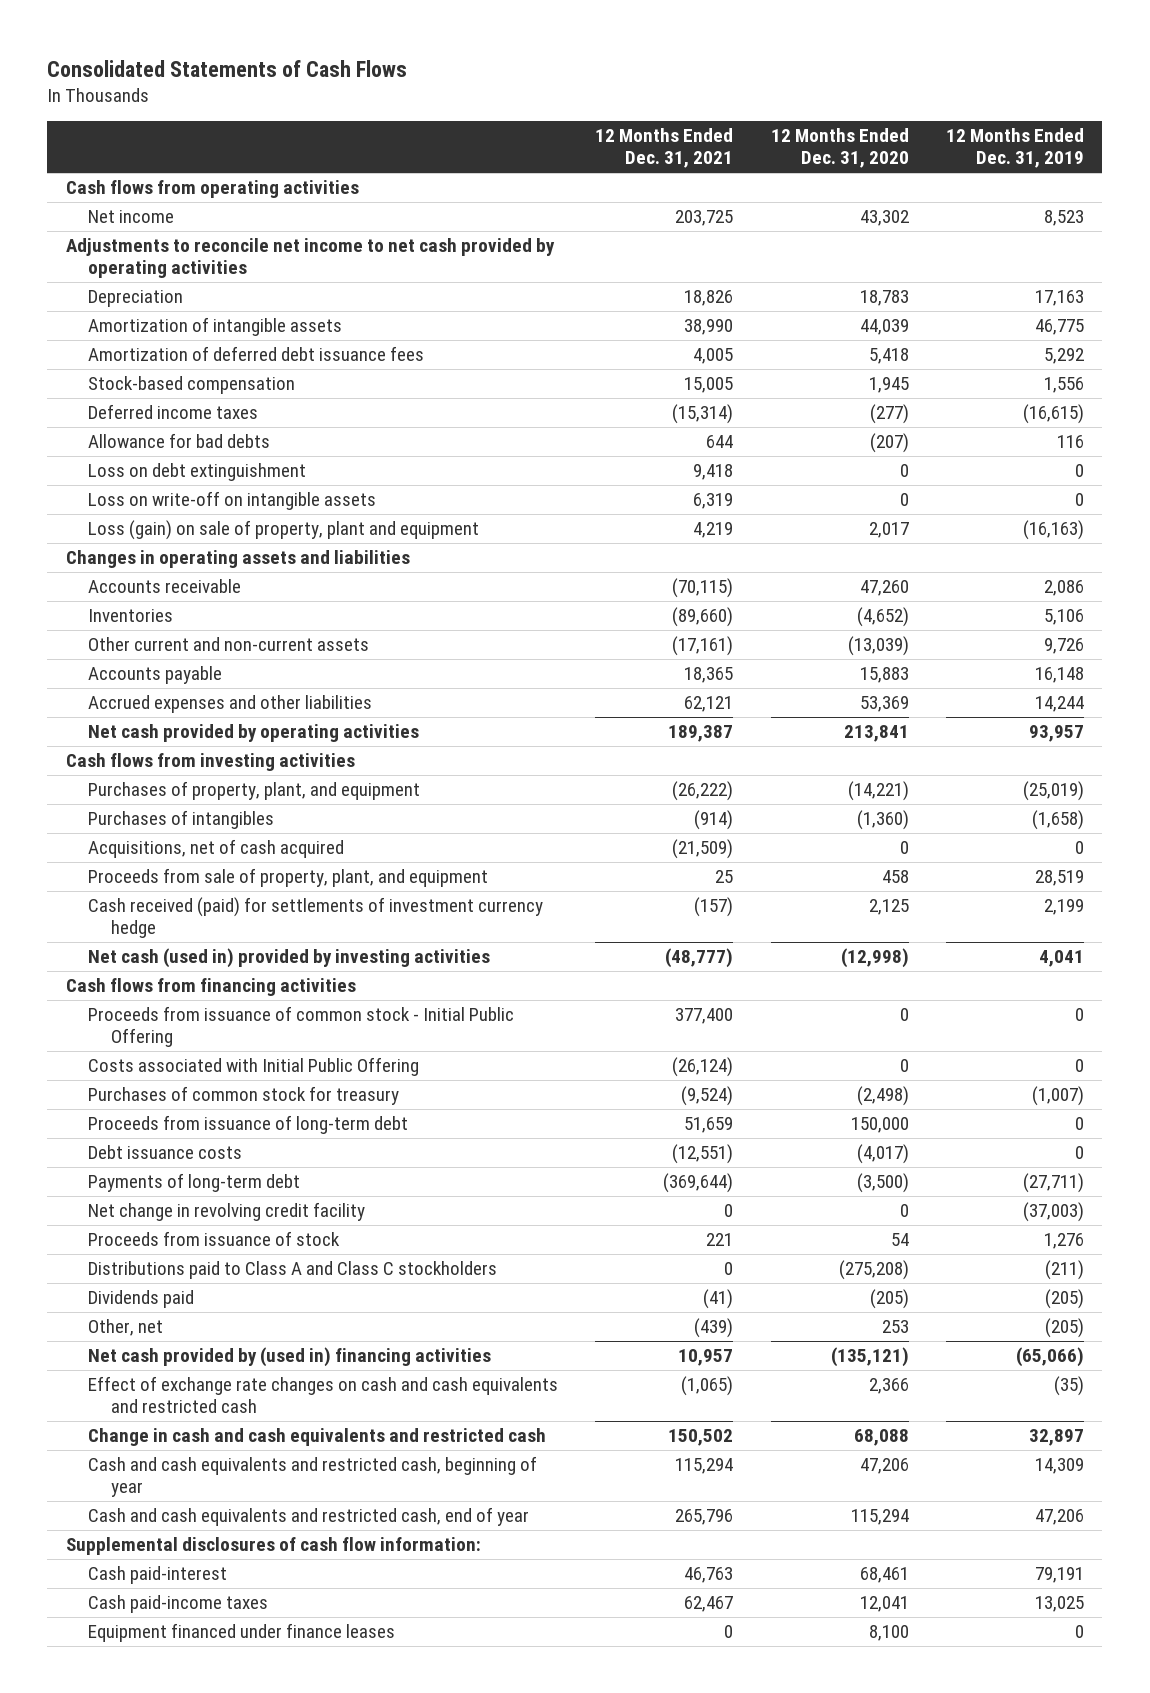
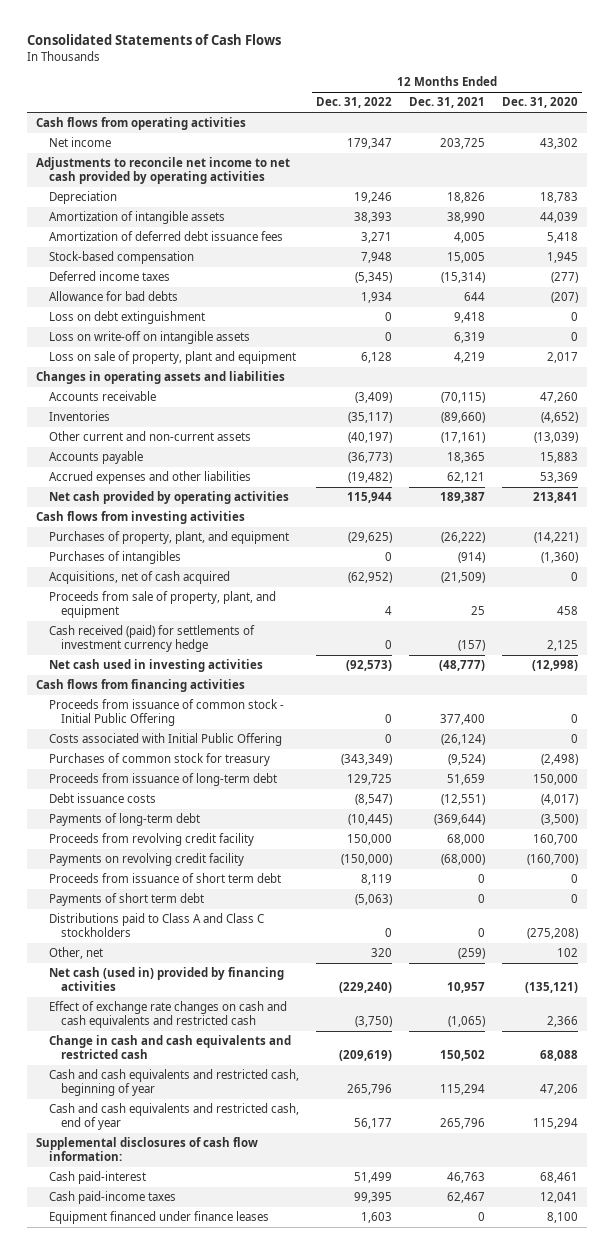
- | 12 Months Ended Dec. 31, 2021 | 12 Months Ended Dec. 31, 2020 | 12 Months Ended Dec. 31, 2019
+ | 12 Months Ended Dec. 31, 2022 | 12 Months Ended Dec. 31, 2021 | 12 Months Ended Dec. 31, 2020
- Loss (gain) on sale of property, plant and equipment | 4,219 | 2,017 | (16,163)
+ Loss on sale of property, plant and equipment | 6,128 | 4,219 | 2,017
- Net cash (used in) provided by investing activities | (48,777) | (12,998) | 4,041
+ Net cash used in investing activities | (92,573) | (48,777) | (12,998)
- Net change in revolving credit facility | 0 | 0 | (37,003)
- Proceeds from issuance of stock | 221 | 54 | 1,276
+ Proceeds from revolving credit facility | 150,000 | 68,000 | 160,700
+ Payments on revolving credit facility | (150,000) | (68,000) | (160,700)
+ Proceeds from issuance of short term debt | 8,119 | 0 | 0
+ Payments of short term debt | (5,063) | 0 | 0
- Dividends paid | (41) | (205) | (205)
- Other, net | (439) | 253 | (205)
- Net cash provided by (used in) financing activities | 10,957 | (135,121) | (65,066)
+ Other, net | 320 | (259) | 102
+ Net cash (used in) provided by financing activities | (229,240) | 10,957 | (135,121)

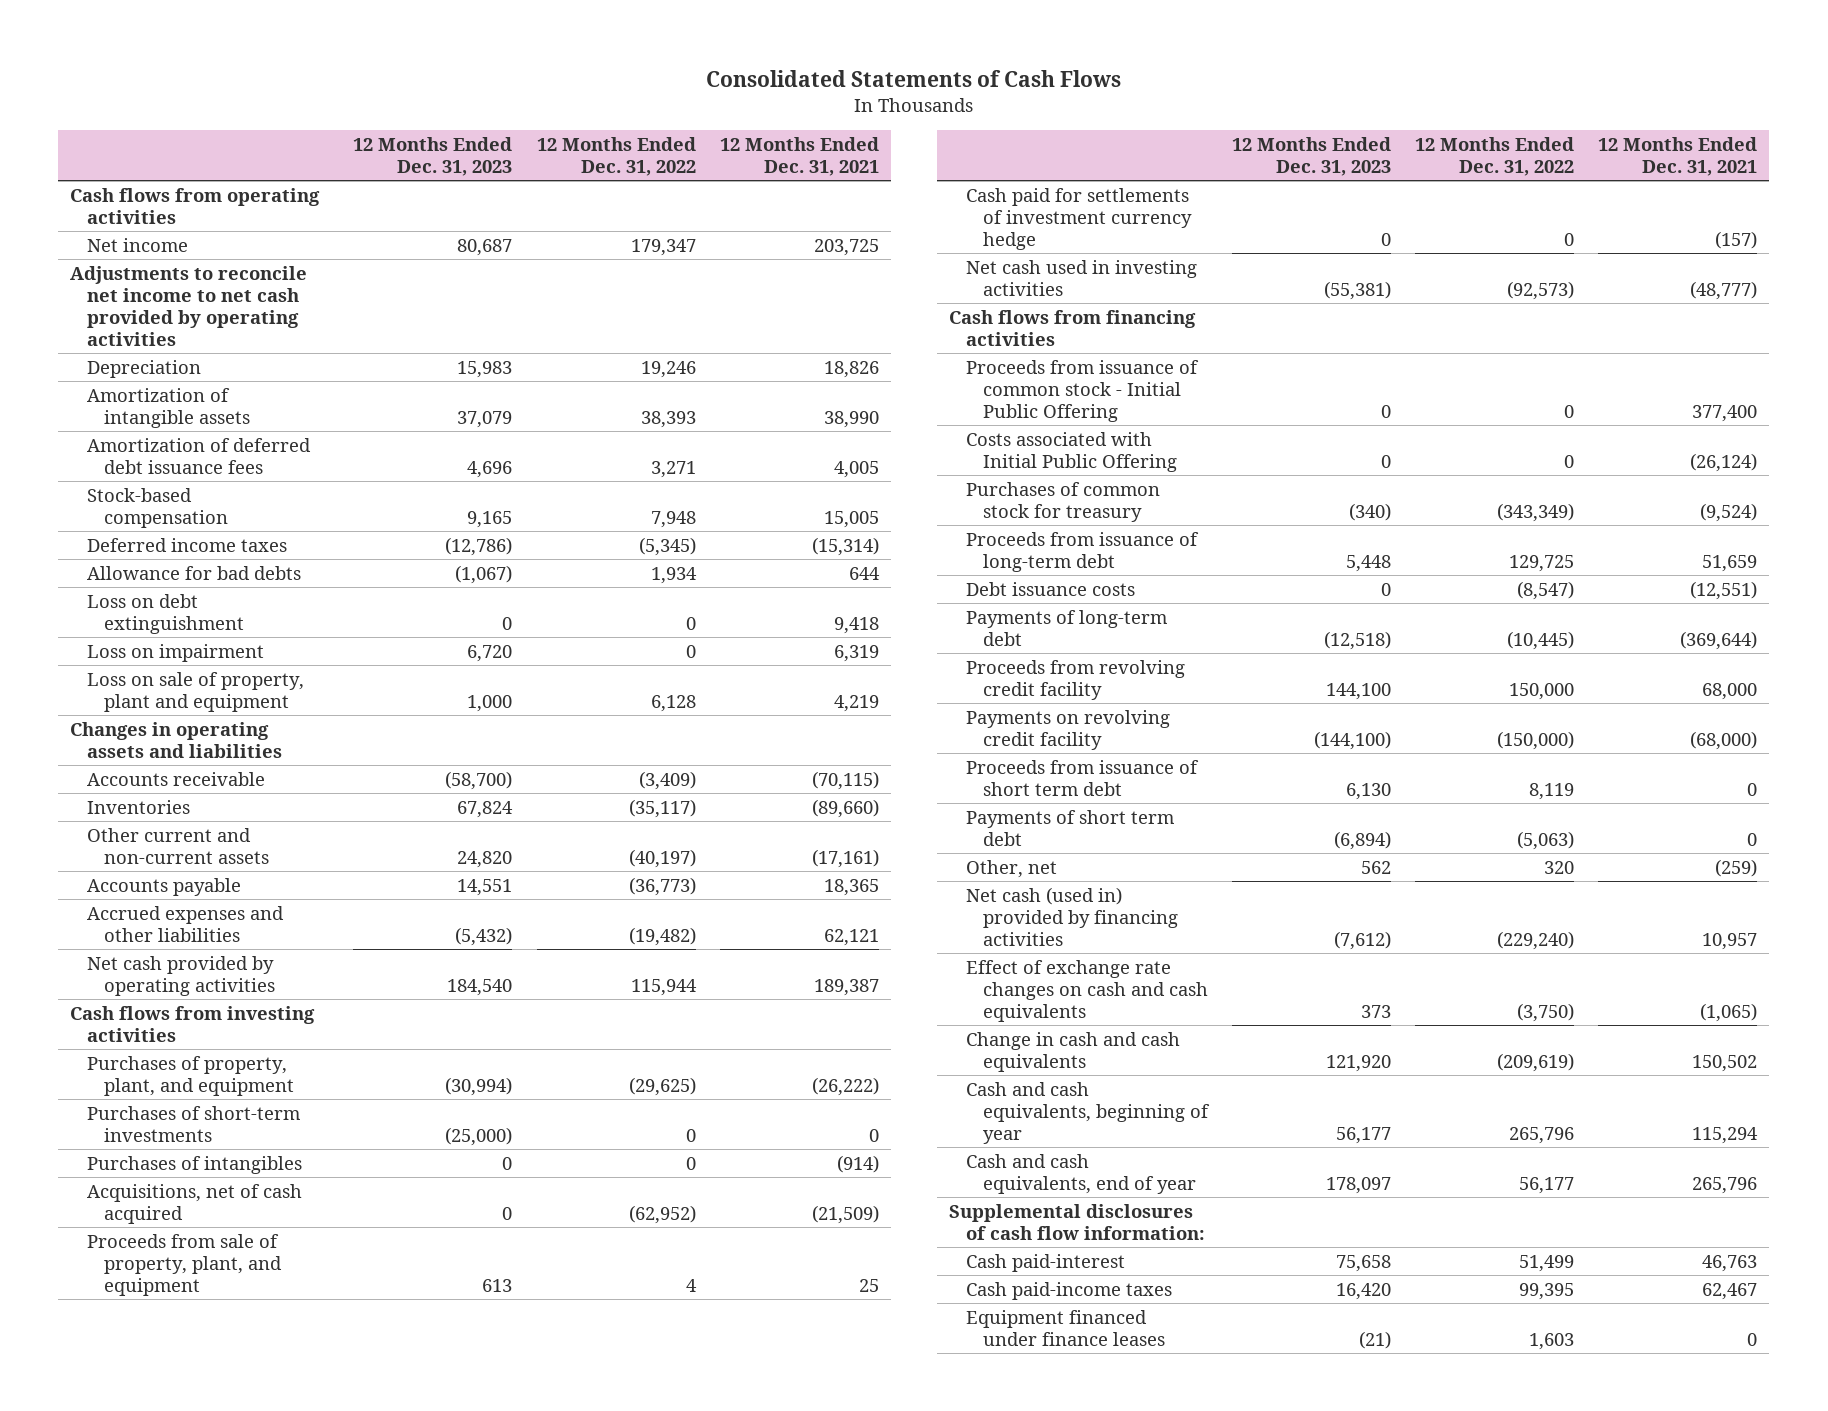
- | 12 Months Ended Dec. 31, 2022 | 12 Months Ended Dec. 31, 2021 | 12 Months Ended Dec. 31, 2020
+ | 12 Months Ended Dec. 31, 2023 | 12 Months Ended Dec. 31, 2022 | 12 Months Ended Dec. 31, 2021
- Loss on write-off on intangible assets | 0 | 6,319 | 0
+ Loss on impairment | 6,720 | 0 | 6,319
+ Purchases of short-term investments | (25,000) | 0 | 0
- Cash received (paid) for settlements of investment currency hedge | 0 | (157) | 2,125
+ Cash paid for settlements of investment currency hedge | 0 | 0 | (157)
- Distributions paid to Class A and Class C stockholders | 0 | 0 | (275,208)
- Effect of exchange rate changes on cash and cash equivalents and restricted cash | (3,750) | (1,065) | 2,366
- Change in cash and cash equivalents and restricted cash | (209,619) | 150,502 | 68,088
- Cash and cash equivalents and restricted cash, beginning of year | 265,796 | 115,294 | 47,206
- Cash and cash equivalents and restricted cash, end of year | 56,177 | 265,796 | 115,294
+ Effect of exchange rate changes on cash and cash equivalents | 373 | (3,750) | (1,065)
+ Change in cash and cash equivalents | 121,920 | (209,619) | 150,502
+ Cash and cash equivalents, beginning of year | 56,177 | 265,796 | 115,294
+ Cash and cash equivalents, end of year | 178,097 | 56,177 | 265,796

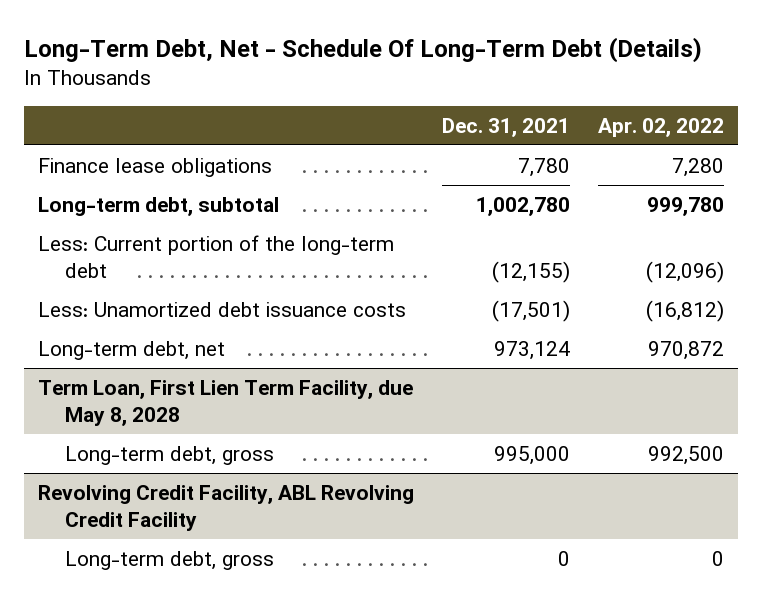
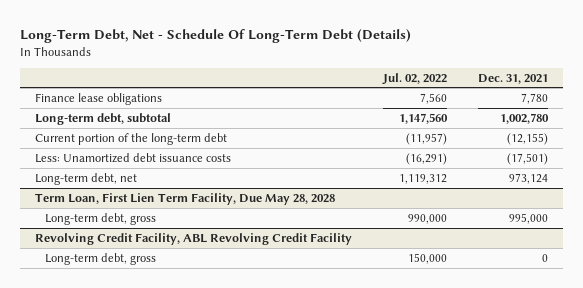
- | Dec. 31, 2021 | Apr. 02, 2022
+ | Jul. 02, 2022 | Dec. 31, 2021
- Less: Current portion of the long-term debt | (12,155) | (12,096)
+ Current portion of the long-term debt | (11,957) | (12,155)
- Term Loan, First Lien Term Facility, due May 8, 2028
+ Term Loan, First Lien Term Facility, Due May 28, 2028

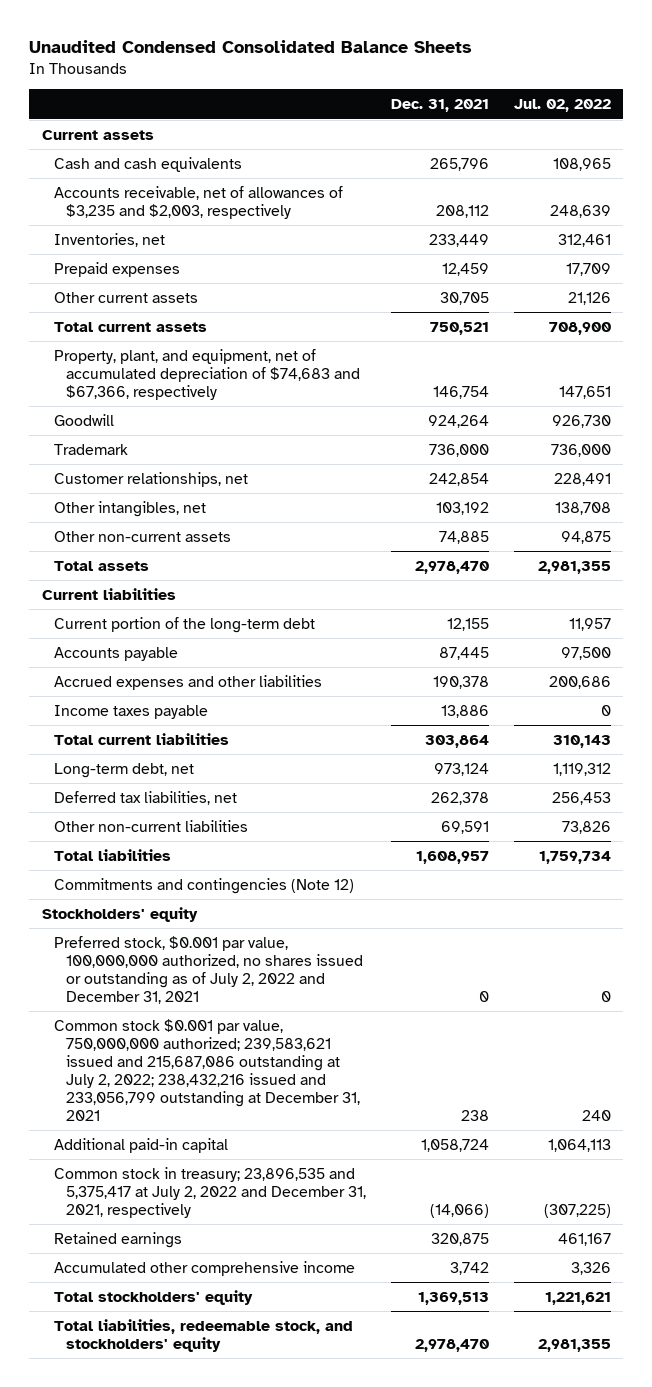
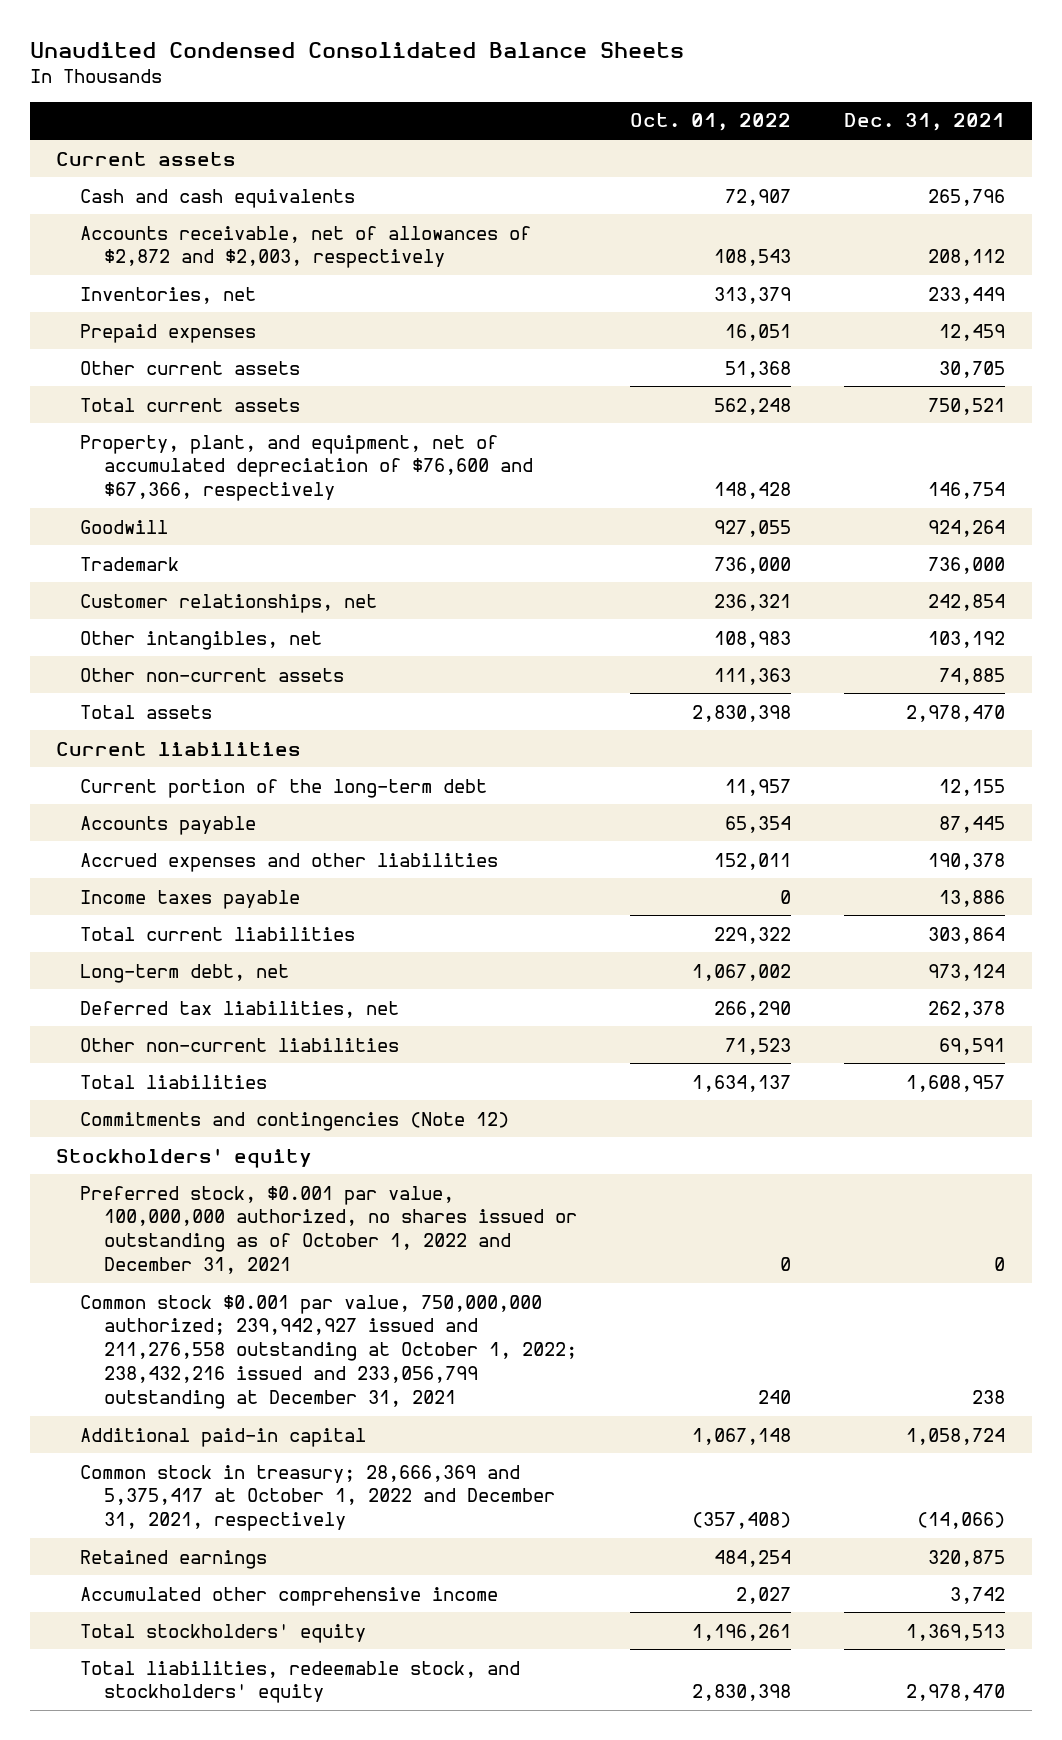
- | Dec. 31, 2021 | Jul. 02, 2022
+ | Oct. 01, 2022 | Dec. 31, 2021
- Accounts receivable, net of allowances of $3,235 and $2,003, respectively | 208,112 | 248,639
+ Accounts receivable, net of allowances of $2,872 and $2,003, respectively | 108,543 | 208,112
- Property, plant, and equipment, net of accumulated depreciation of $74,683 and $67,366, respectively | 146,754 | 147,651
+ Property, plant, and equipment, net of accumulated depreciation of $76,600 and $67,366, respectively | 148,428 | 146,754
- Preferred stock, $0.001 par value, 100,000,000 authorized, no shares issued or outstanding as of July 2, 2022 and December 31, 2021 | 0 | 0
- Common stock $0.001 par value, 750,000,000 authorized; 239,583,621 issued and 215,687,086 outstanding at July 2, 2022; 238,432,216 issued and 233,056,799 outstanding at December 31, 2021 | 238 | 240
+ Preferred stock, $0.001 par value, 100,000,000 authorized, no shares issued or outstanding as of October 1, 2022 and December 31, 2021 | 0 | 0
+ Common stock $0.001 par value, 750,000,000 authorized; 239,942,927 issued and 211,276,558 outstanding at October 1, 2022; 238,432,216 issued and 233,056,799 outstanding at December 31, 2021 | 240 | 238
- Common stock in treasury; 23,896,535 and 5,375,417 at July 2, 2022 and December 31, 2021, respectively | (14,066) | (307,225)
+ Common stock in treasury; 28,666,369 and 5,375,417 at October 1, 2022 and December 31, 2021, respectively | (357,408) | (14,066)

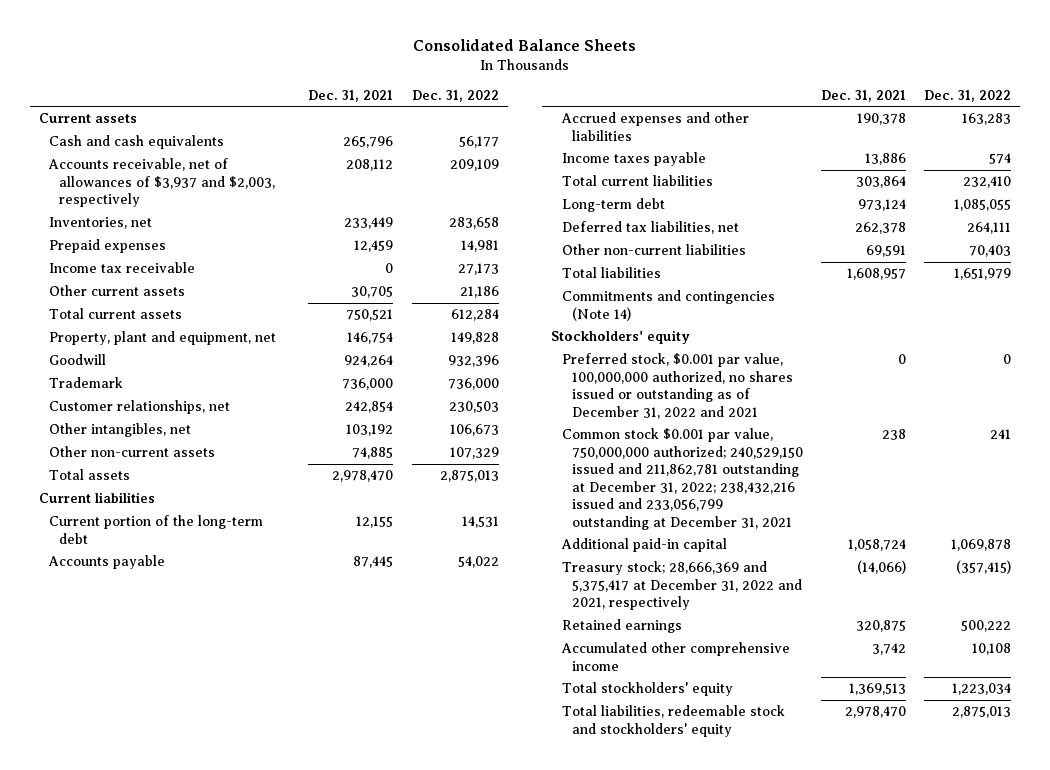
- Unaudited Condensed Consolidated Balance Sheets
+ Consolidated Balance Sheets
- | Oct. 01, 2022 | Dec. 31, 2021
+ | Dec. 31, 2021 | Dec. 31, 2022
- Accounts receivable, net of allowances of $2,872 and $2,003, respectively | 108,543 | 208,112
+ Accounts receivable, net of allowances of $3,937 and $2,003, respectively | 208,112 | 209,109
+ Income tax receivable | 0 | 27,173
- Property, plant, and equipment, net of accumulated depreciation of $76,600 and $67,366, respectively | 148,428 | 146,754
+ Property, plant and equipment, net | 146,754 | 149,828
- Long-term debt, net | 1,067,002 | 973,124
+ Long-term debt | 973,124 | 1,085,055
- Commitments and contingencies (Note 12)
+ Commitments and contingencies (Note 14)
- Preferred stock, $0.001 par value, 100,000,000 authorized, no shares issued or outstanding as of October 1, 2022 and December 31, 2021 | 0 | 0
- Common stock $0.001 par value, 750,000,000 authorized; 239,942,927 issued and 211,276,558 outstanding at October 1, 2022; 238,432,216 issued and 233,056,799 outstanding at December 31, 2021 | 240 | 238
+ Preferred stock, $0.001 par value, 100,000,000 authorized, no shares issued or outstanding as of December 31, 2022 and 2021 | 0 | 0
+ Common stock $0.001 par value, 750,000,000 authorized; 240,529,150 issued and 211,862,781 outstanding at December 31, 2022; 238,432,216 issued and 233,056,799 outstanding at December 31, 2021 | 238 | 241
- Common stock in treasury; 28,666,369 and 5,375,417 at October 1, 2022 and December 31, 2021, respectively | (357,408) | (14,066)
+ Treasury stock; 28,666,369 and 5,375,417 at December 31, 2022 and 2021, respectively | (14,066) | (357,415)
- Total liabilities, redeemable stock, and stockholders' equity | 2,830,398 | 2,978,470
+ Total liabilities, redeemable stock and stockholders' equity | 2,978,470 | 2,875,013

